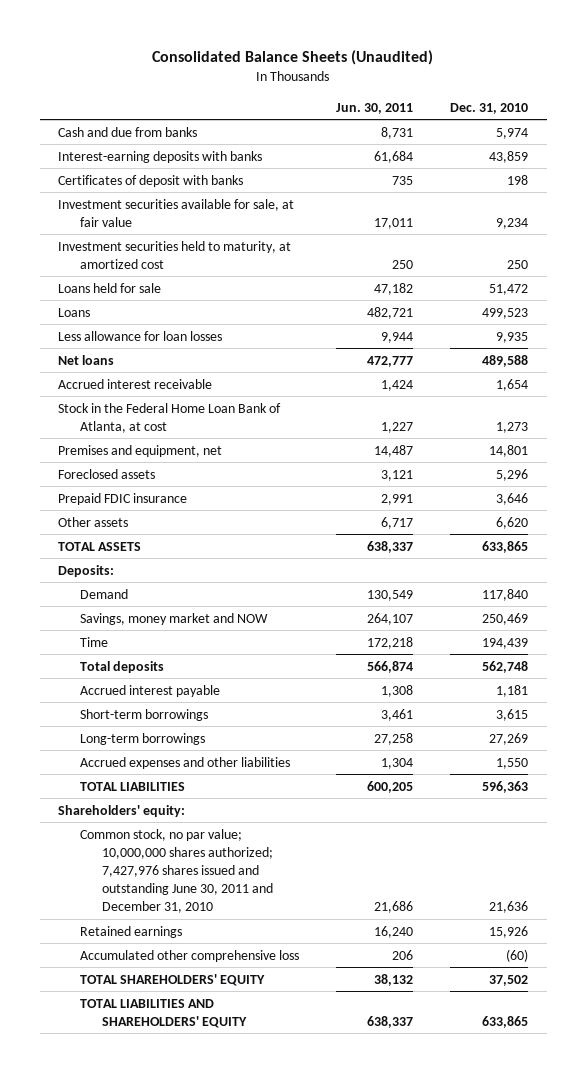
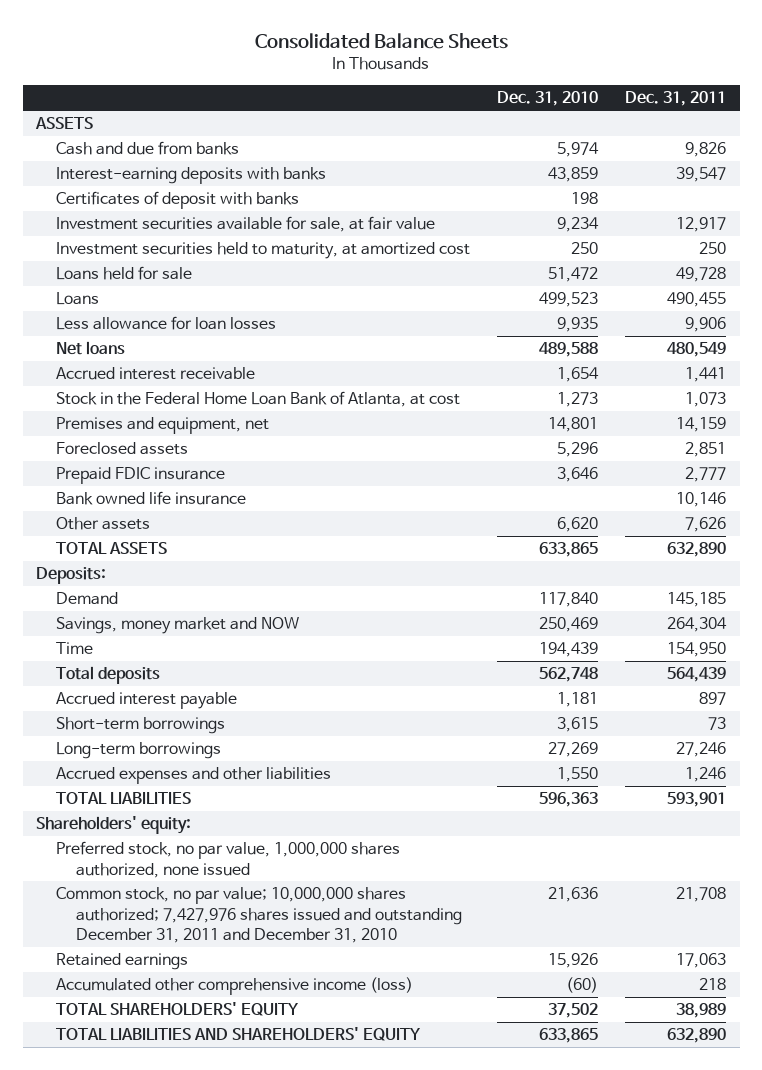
- Consolidated Balance Sheets (Unaudited)
+ Consolidated Balance Sheets
- | Jun. 30, 2011 | Dec. 31, 2010
+ | Dec. 31, 2010 | Dec. 31, 2011
+ ASSETS
+ Bank owned life insurance | | 10,146
- Common stock, no par value; 10,000,000 shares authorized; 7,427,976 shares issued and outstanding June 30, 2011 and December 31, 2010 | 21,686 | 21,636
+ Preferred stock, no par value, 1,000,000 shares authorized, none issued
+ Common stock, no par value; 10,000,000 shares authorized; 7,427,976 shares issued and outstanding December 31, 2011 and December 31, 2010 | 21,636 | 21,708
- Accumulated other comprehensive loss | 206 | (60)
+ Accumulated other comprehensive income (loss) | (60) | 218

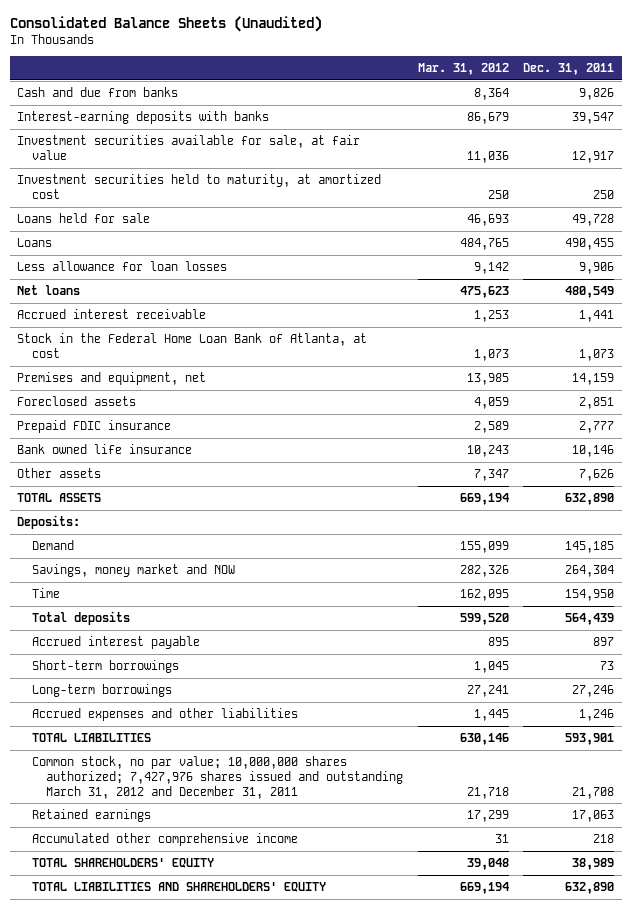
- Consolidated Balance Sheets
+ Consolidated Balance Sheets (Unaudited)
- | Dec. 31, 2010 | Dec. 31, 2011
+ | Mar. 31, 2012 | Dec. 31, 2011
- ASSETS
- Certificates of deposit with banks | 198 |
- Shareholders' equity:
- Preferred stock, no par value, 1,000,000 shares authorized, none issued
- Common stock, no par value; 10,000,000 shares authorized; 7,427,976 shares issued and outstanding December 31, 2011 and December 31, 2010 | 21,636 | 21,708
+ Common stock, no par value; 10,000,000 shares authorized; 7,427,976 shares issued and outstanding March 31, 2012 and December 31, 2011 | 21,718 | 21,708
- Accumulated other comprehensive income (loss) | (60) | 218
+ Accumulated other comprehensive income | 31 | 218

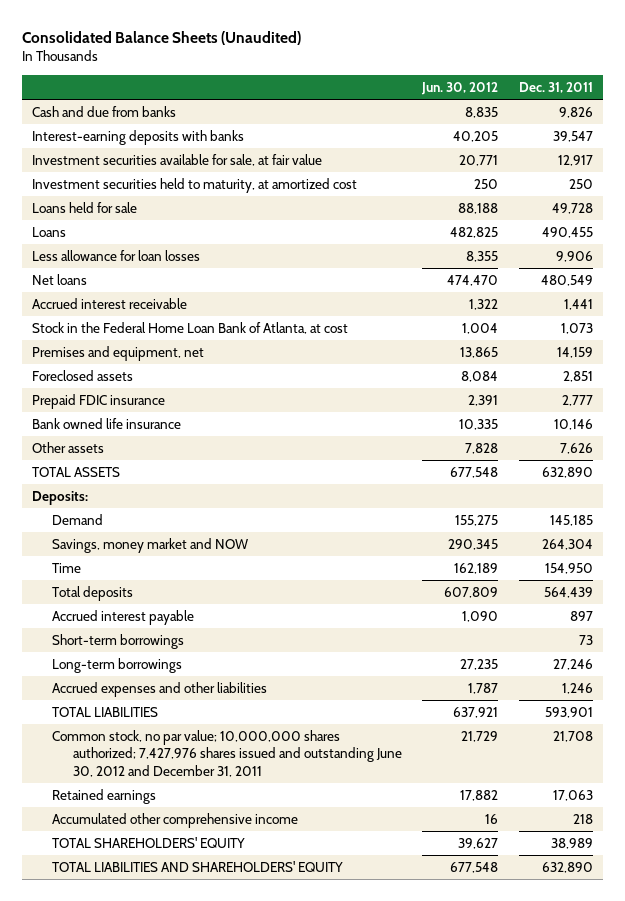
- | Mar. 31, 2012 | Dec. 31, 2011
+ | Jun. 30, 2012 | Dec. 31, 2011
- Common stock, no par value; 10,000,000 shares authorized; 7,427,976 shares issued and outstanding March 31, 2012 and December 31, 2011 | 21,718 | 21,708
+ Common stock, no par value; 10,000,000 shares authorized; 7,427,976 shares issued and outstanding June 30, 2012 and December 31, 2011 | 21,729 | 21,708

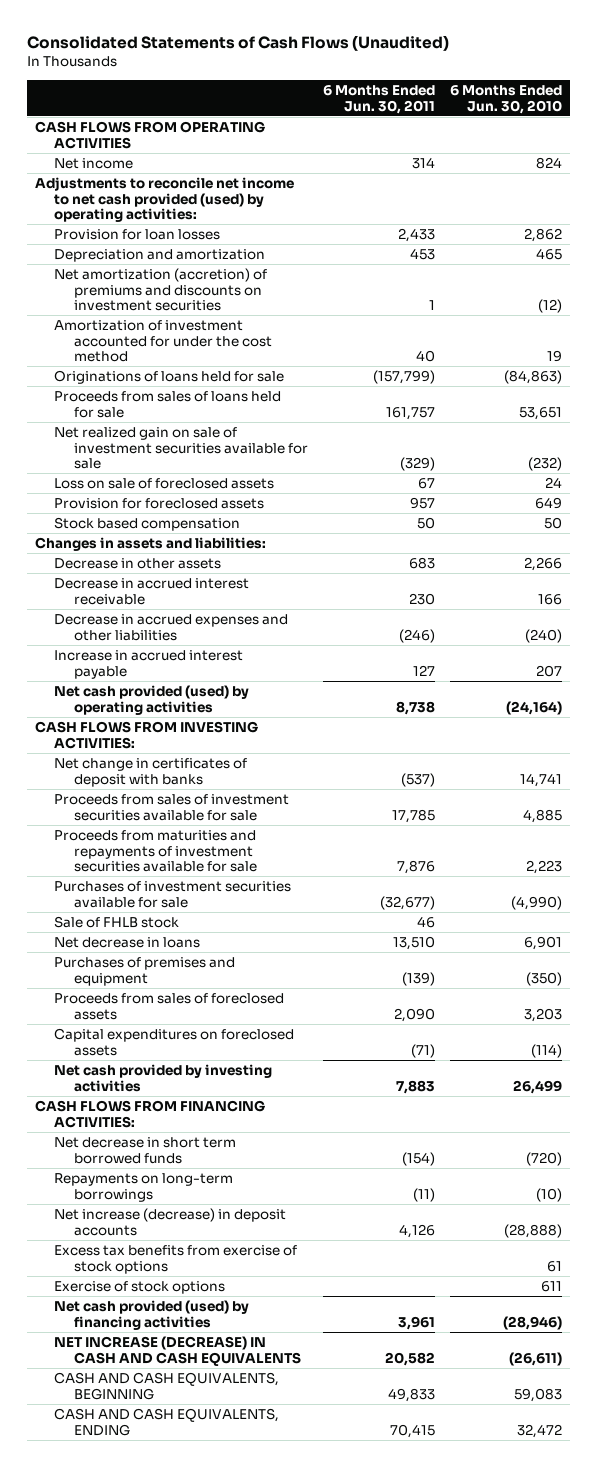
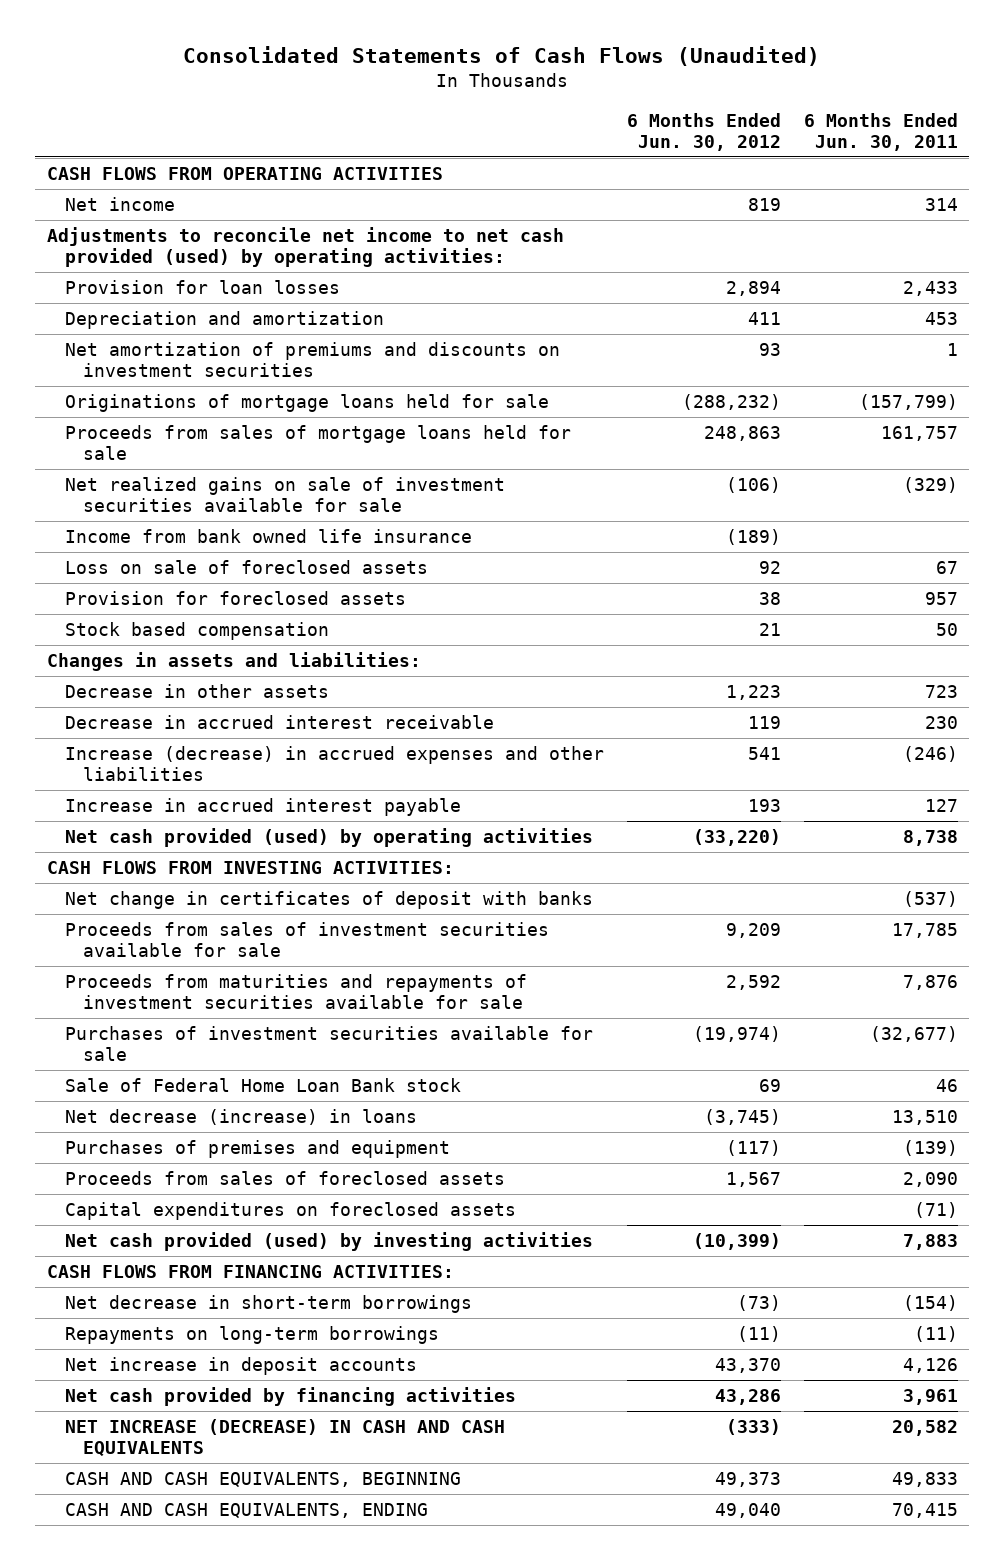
- | 6 Months Ended Jun. 30, 2011 | 6 Months Ended Jun. 30, 2010
+ | 6 Months Ended Jun. 30, 2012 | 6 Months Ended Jun. 30, 2011
- Net amortization (accretion) of premiums and discounts on investment securities | 1 | (12)
- Amortization of investment accounted for under the cost method | 40 | 19
- Originations of loans held for sale | (157,799) | (84,863)
- Proceeds from sales of loans held for sale | 161,757 | 53,651
- Net realized gain on sale of investment securities available for sale | (329) | (232)
+ Net amortization of premiums and discounts on investment securities | 93 | 1
+ Originations of mortgage loans held for sale | (288,232) | (157,799)
+ Proceeds from sales of mortgage loans held for sale | 248,863 | 161,757
+ Net realized gains on sale of investment securities available for sale | (106) | (329)
+ Income from bank owned life insurance | (189) |
- Decrease in other assets | 683 | 2,266
+ Decrease in other assets | 1,223 | 723
- Decrease in accrued expenses and other liabilities | (246) | (240)
+ Increase (decrease) in accrued expenses and other liabilities | 541 | (246)
- Sale of FHLB stock | 46 |
- Net decrease in loans | 13,510 | 6,901
+ Sale of Federal Home Loan Bank stock | 69 | 46
+ Net decrease (increase) in loans | (3,745) | 13,510
- Net cash provided by investing activities | 7,883 | 26,499
+ Net cash provided (used) by investing activities | (10,399) | 7,883
- Net decrease in short term borrowed funds | (154) | (720)
+ Net decrease in short-term borrowings | (73) | (154)
- Net increase (decrease) in deposit accounts | 4,126 | (28,888)
- Excess tax benefits from exercise of stock options | | 61
- Exercise of stock options | | 611
- Net cash provided (used) by financing activities | 3,961 | (28,946)
+ Net increase in deposit accounts | 43,370 | 4,126
+ Net cash provided by financing activities | 43,286 | 3,961

